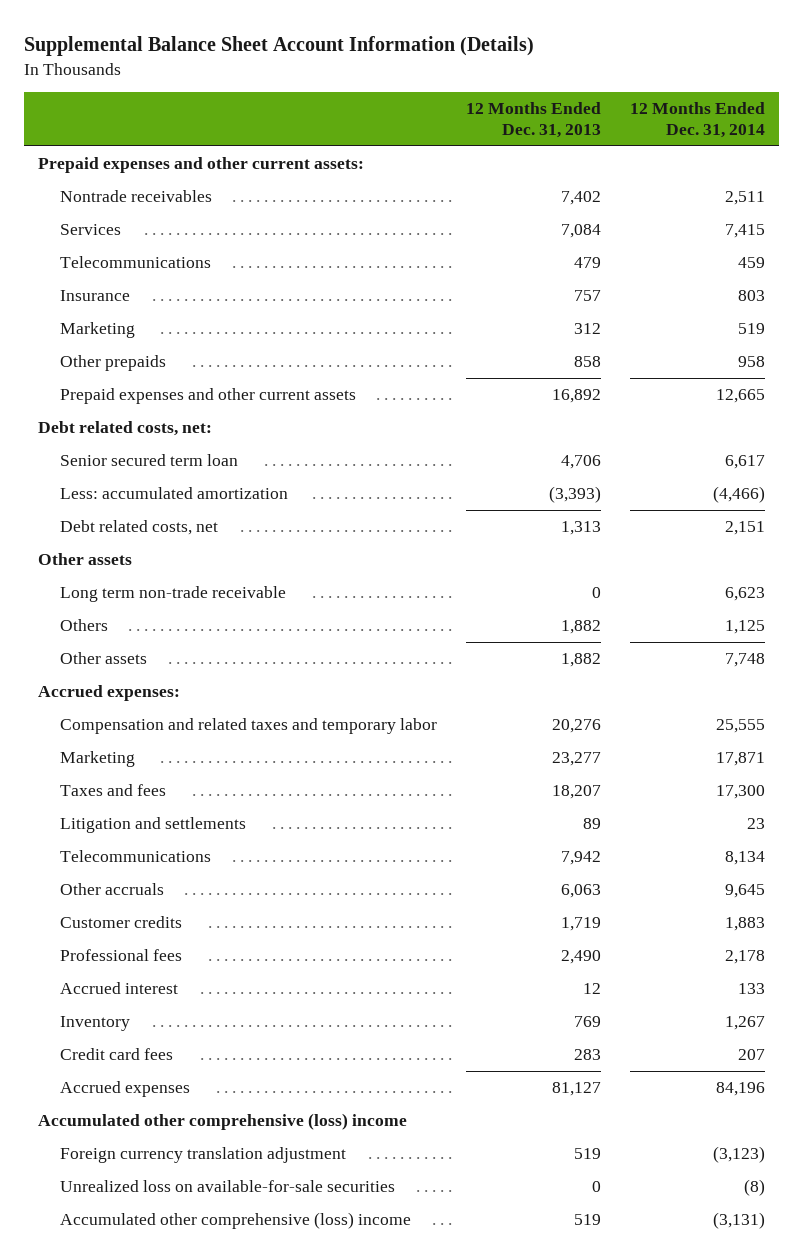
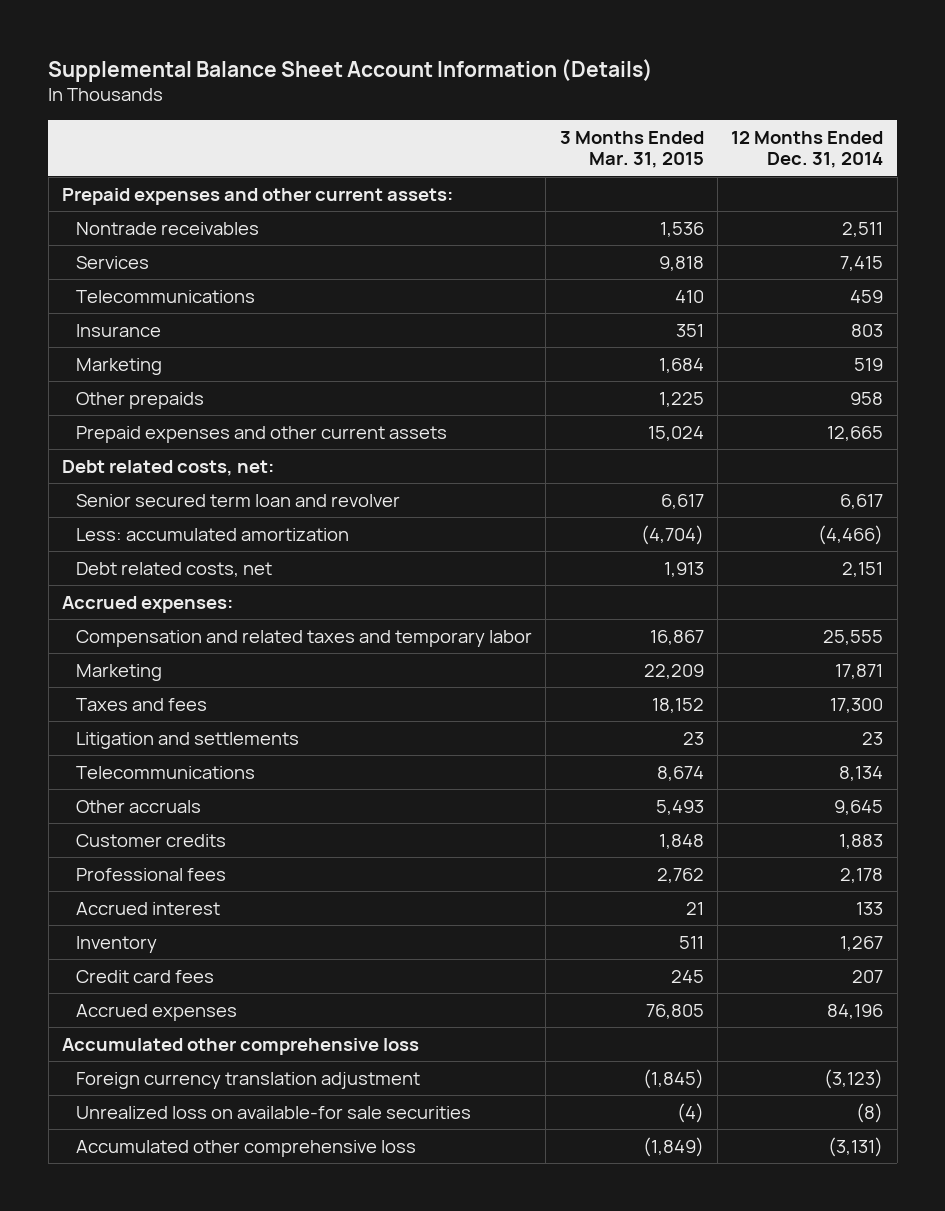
- | 12 Months Ended Dec. 31, 2013 | 12 Months Ended Dec. 31, 2014
+ | 3 Months Ended Mar. 31, 2015 | 12 Months Ended Dec. 31, 2014
- Senior secured term loan | 4,706 | 6,617
+ Senior secured term loan and revolver | 6,617 | 6,617
- Other assets
- Long term non-trade receivable | 0 | 6,623
- Others | 1,882 | 1,125
- Other assets | 1,882 | 7,748
- Accumulated other comprehensive (loss) income
+ Accumulated other comprehensive loss
- Unrealized loss on available-for-sale securities | 0 | (8)
- Accumulated other comprehensive (loss) income | 519 | (3,131)
+ Unrealized loss on available-for sale securities | (4) | (8)
+ Accumulated other comprehensive loss | (1,849) | (3,131)

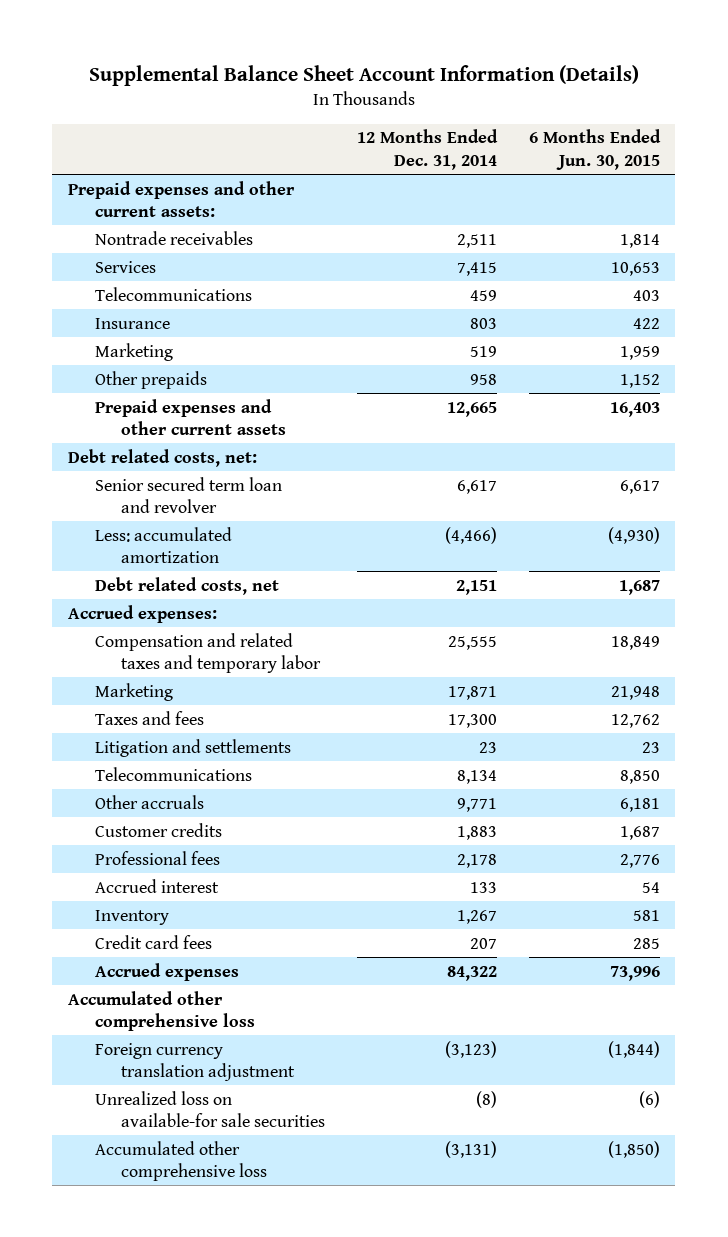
- | 3 Months Ended Mar. 31, 2015 | 12 Months Ended Dec. 31, 2014
+ | 12 Months Ended Dec. 31, 2014 | 6 Months Ended Jun. 30, 2015
- Other accruals | 5,493 | 9,645
+ Other accruals | 9,771 | 6,181
- Accrued expenses | 76,805 | 84,196
+ Accrued expenses | 84,322 | 73,996

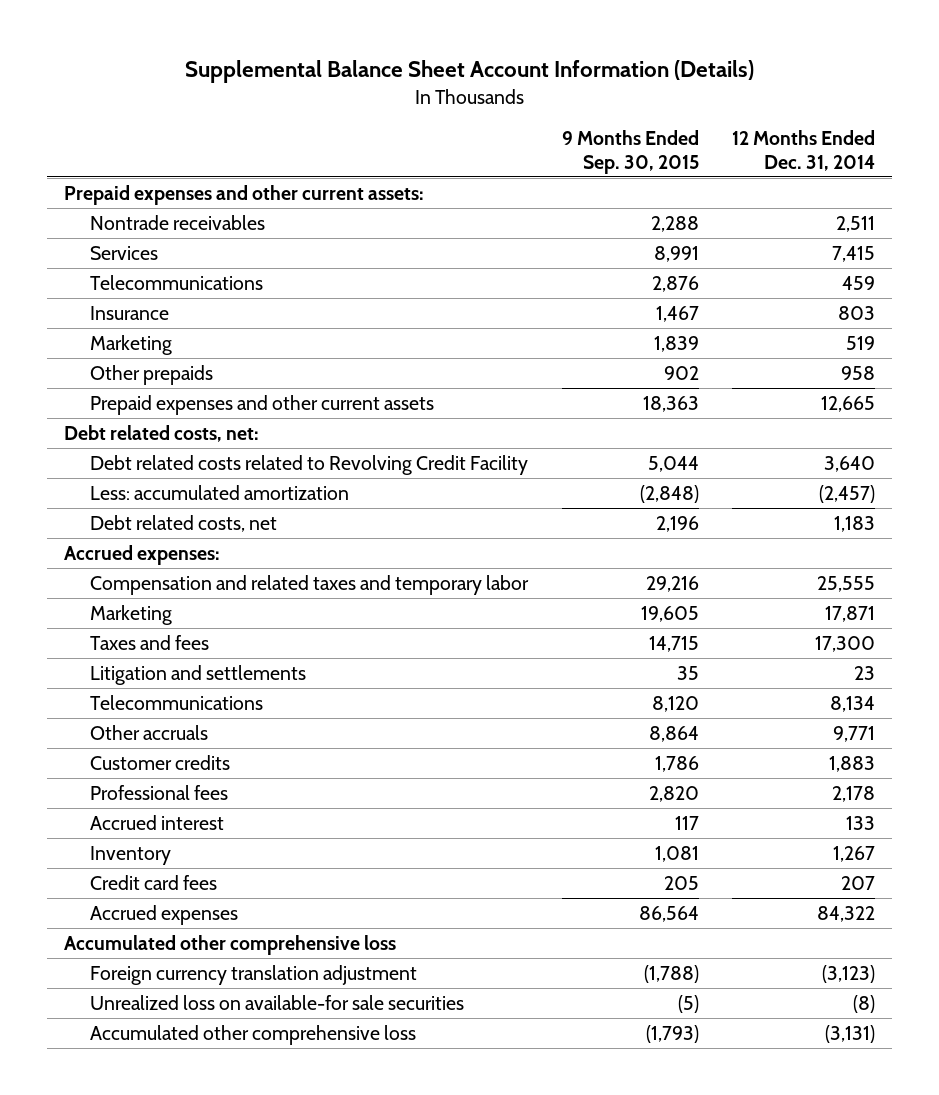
- | 12 Months Ended Dec. 31, 2014 | 6 Months Ended Jun. 30, 2015
+ | 9 Months Ended Sep. 30, 2015 | 12 Months Ended Dec. 31, 2014
- Senior secured term loan and revolver | 6,617 | 6,617
- Less: accumulated amortization | (4,466) | (4,930)
- Debt related costs, net | 2,151 | 1,687
+ Debt related costs related to Revolving Credit Facility | 5,044 | 3,640
+ Less: accumulated amortization | (2,848) | (2,457)
+ Debt related costs, net | 2,196 | 1,183

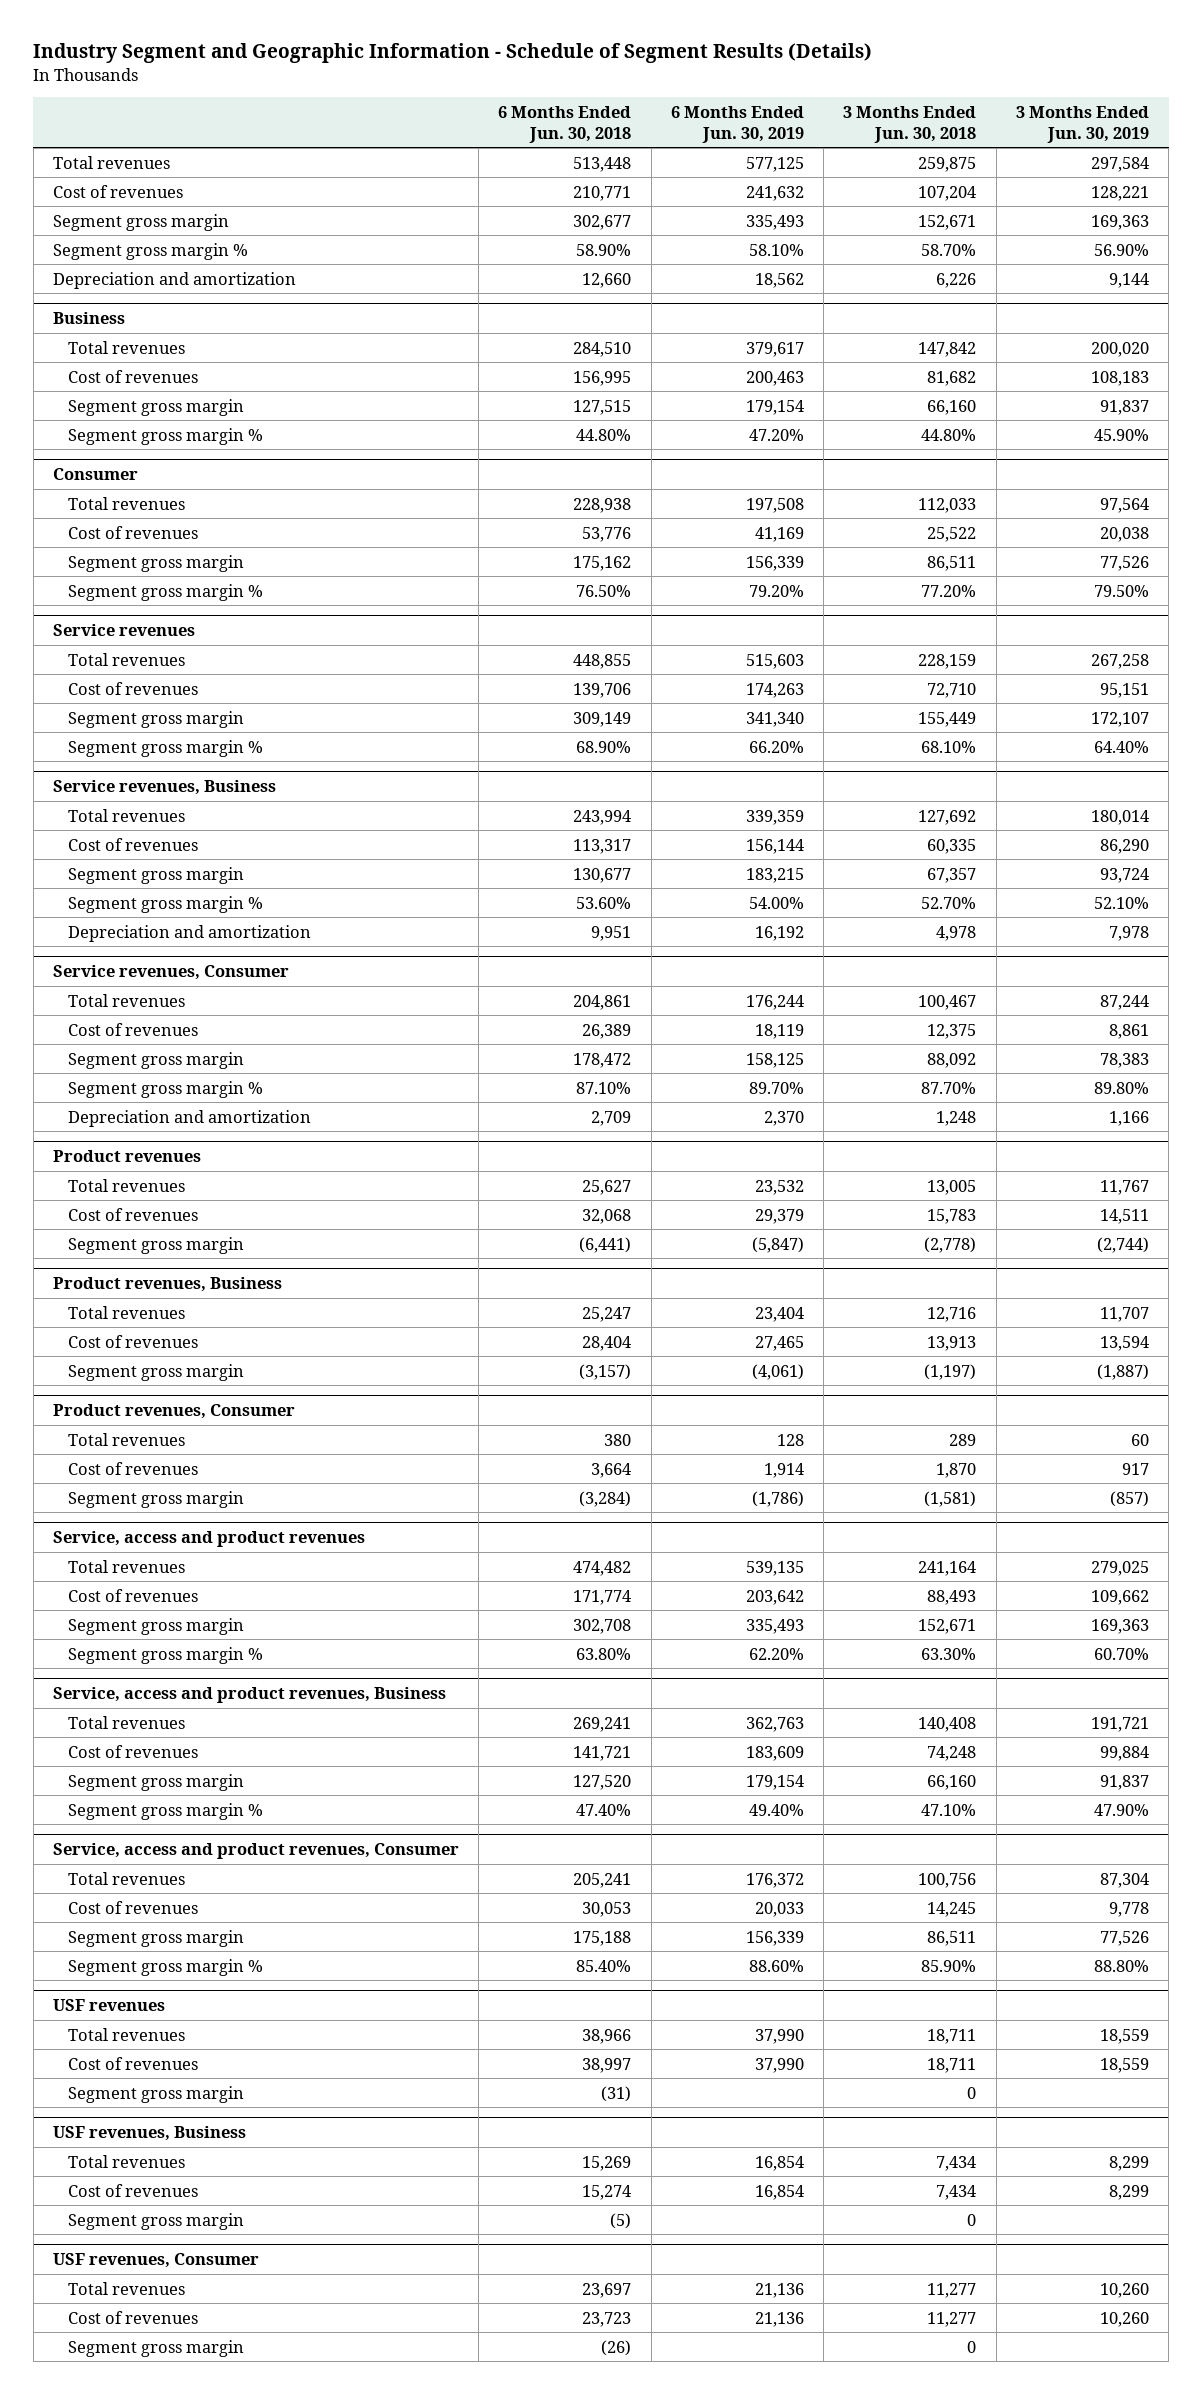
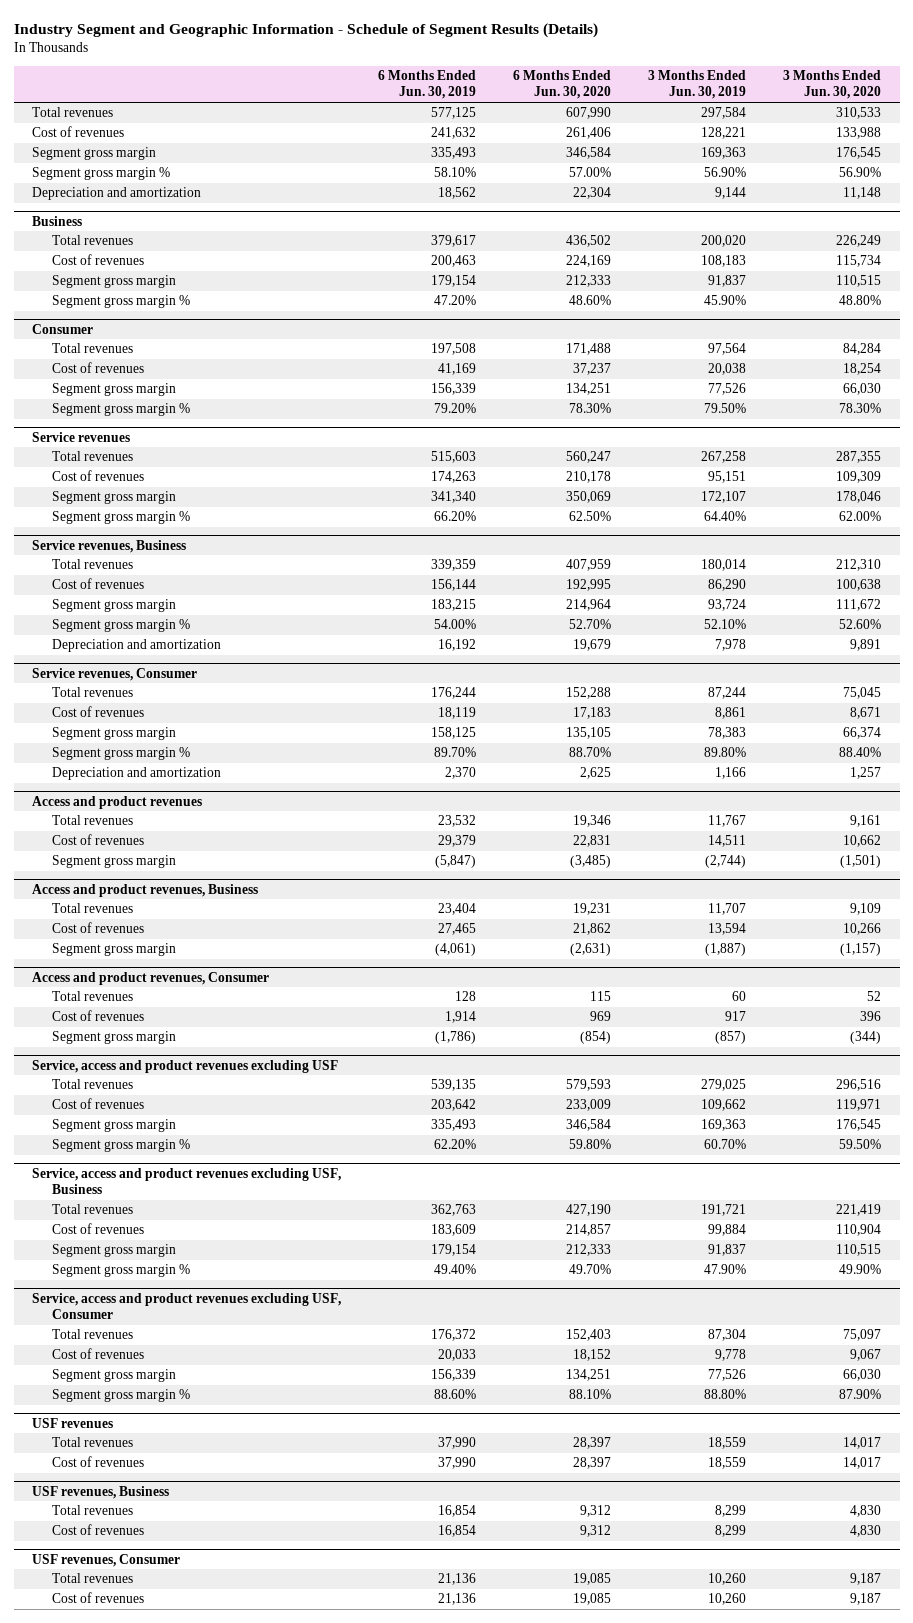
- | 6 Months Ended Jun. 30, 2018 | 6 Months Ended Jun. 30, 2019 | 3 Months Ended Jun. 30, 2018 | 3 Months Ended Jun. 30, 2019
+ | 6 Months Ended Jun. 30, 2019 | 6 Months Ended Jun. 30, 2020 | 3 Months Ended Jun. 30, 2019 | 3 Months Ended Jun. 30, 2020
- Product revenues
+ Access and product revenues
- Product revenues, Business
+ Access and product revenues, Business
- Product revenues, Consumer
+ Access and product revenues, Consumer
- Service, access and product revenues
+ Service, access and product revenues excluding USF
- Service, access and product revenues, Business
+ Service, access and product revenues excluding USF, Business
- Service, access and product revenues, Consumer
+ Service, access and product revenues excluding USF, Consumer
@ USF revenues
- Segment gross margin | (31) | | 0 |
@ USF revenues, Business
- Segment gross margin | (5) | | 0 |
@ USF revenues, Consumer
- Segment gross margin | (26) | | 0 |

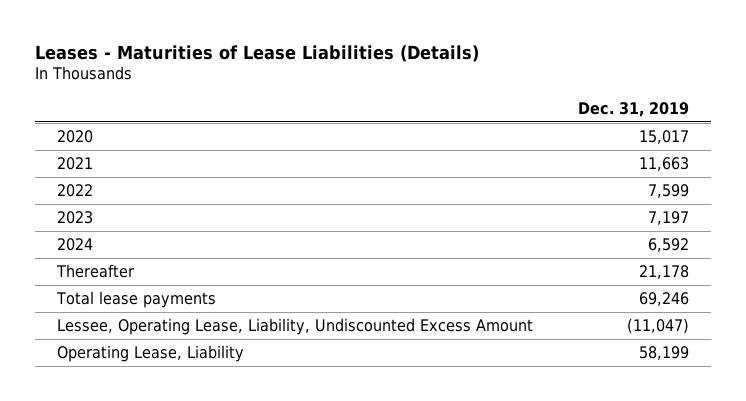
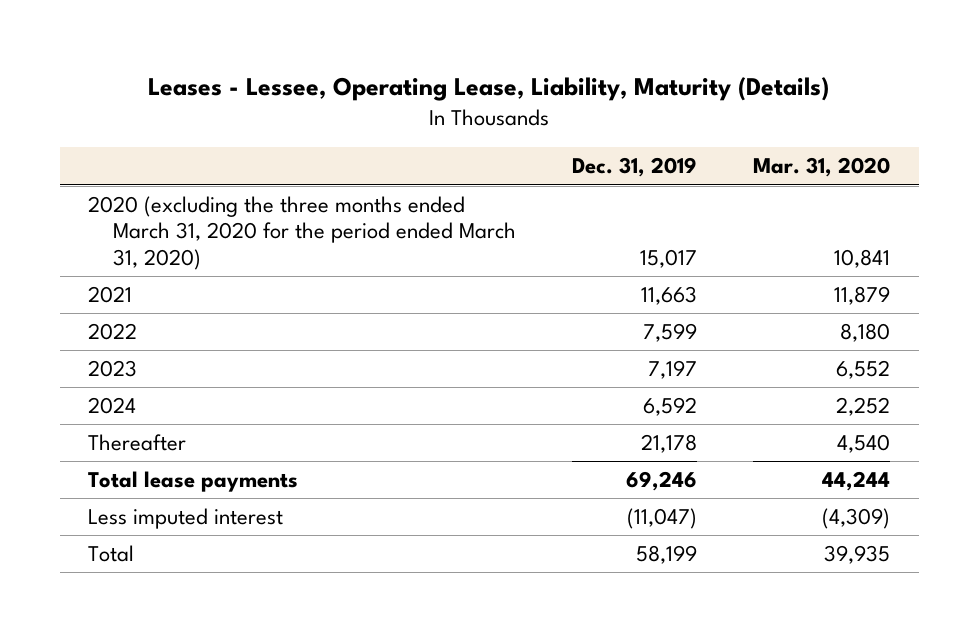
- Leases - Maturities of Lease Liabilities (Details)
+ Leases - Lessee, Operating Lease, Liability, Maturity (Details)
- | Dec. 31, 2019
+ | Dec. 31, 2019 | Mar. 31, 2020
- 2020 | 15,017
+ 2020 (excluding the three months ended March 31, 2020 for the period ended March 31, 2020) | 15,017 | 10,841
- Lessee, Operating Lease, Liability, Undiscounted Excess Amount | (11,047)
- Operating Lease, Liability | 58,199
+ Less imputed interest | (11,047) | (4,309)
+ Total | 58,199 | 39,935

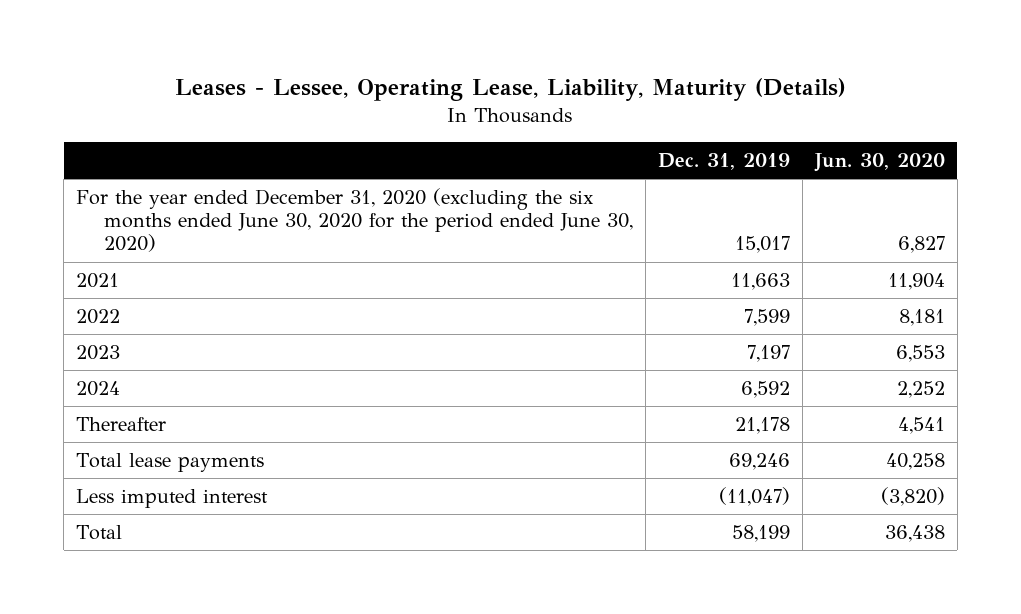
- | Dec. 31, 2019 | Mar. 31, 2020
+ | Dec. 31, 2019 | Jun. 30, 2020
- 2020 (excluding the three months ended March 31, 2020 for the period ended March 31, 2020) | 15,017 | 10,841
+ For the year ended December 31, 2020 (excluding the six months ended June 30, 2020 for the period ended June 30, 2020) | 15,017 | 6,827

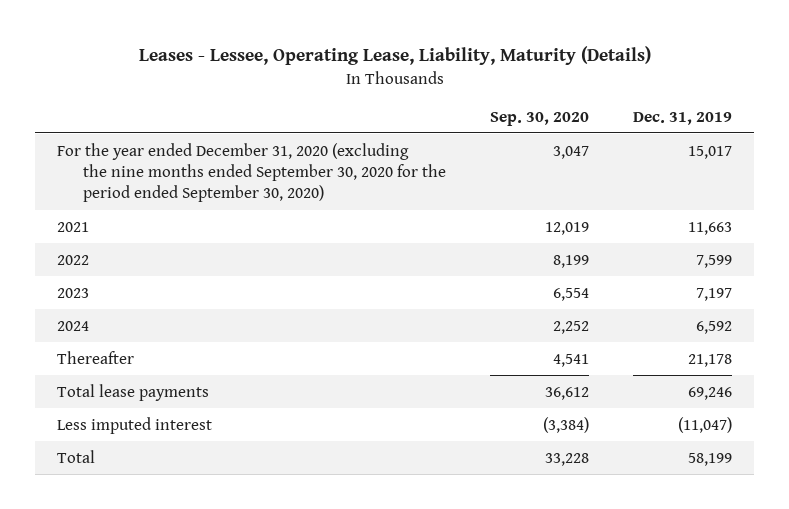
- | Dec. 31, 2019 | Jun. 30, 2020
+ | Sep. 30, 2020 | Dec. 31, 2019
- For the year ended December 31, 2020 (excluding the six months ended June 30, 2020 for the period ended June 30, 2020) | 15,017 | 6,827
+ For the year ended December 31, 2020 (excluding the nine months ended September 30, 2020 for the period ended September 30, 2020) | 3,047 | 15,017

